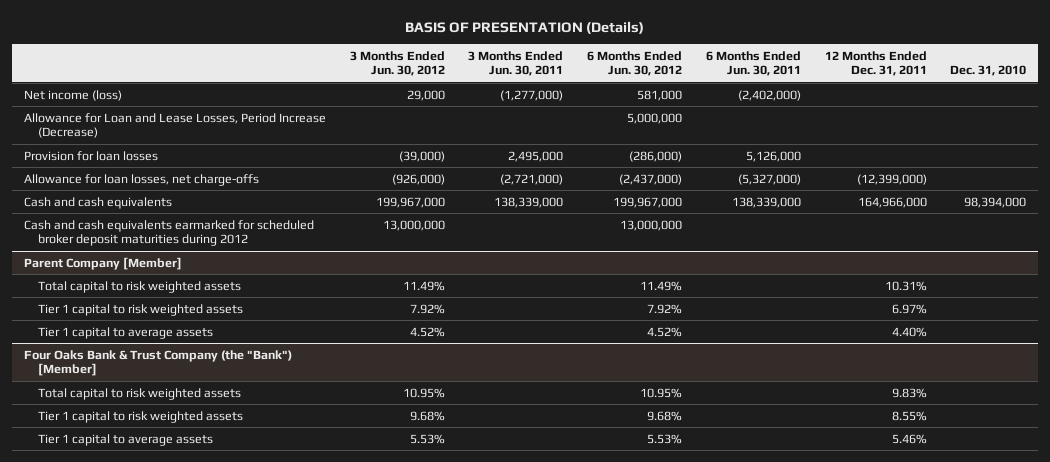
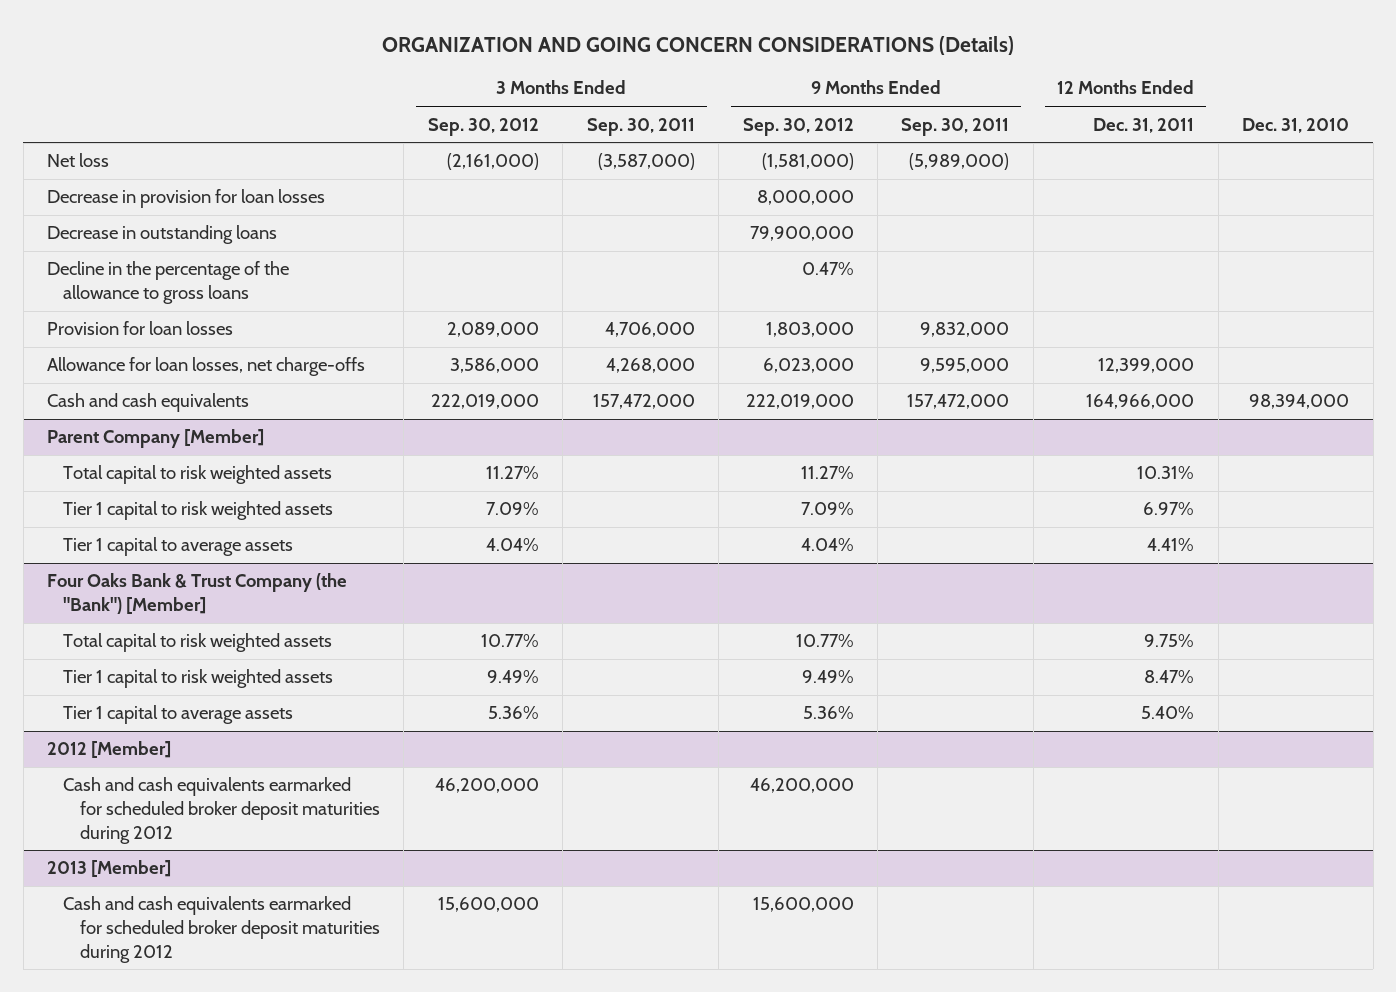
- BASIS OF PRESENTATION (Details)
+ ORGANIZATION AND GOING CONCERN CONSIDERATIONS (Details)
- | 3 Months Ended Jun. 30, 2012 | 3 Months Ended Jun. 30, 2011 | 6 Months Ended Jun. 30, 2012 | 6 Months Ended Jun. 30, 2011 | 12 Months Ended Dec. 31, 2011 | Dec. 31, 2010
+ | 3 Months Ended Sep. 30, 2012 | 3 Months Ended Sep. 30, 2011 | 9 Months Ended Sep. 30, 2012 | 9 Months Ended Sep. 30, 2011 | 12 Months Ended Dec. 31, 2011 | Dec. 31, 2010
- Net income (loss) | 29,000 | (1,277,000) | 581,000 | (2,402,000) | |
- Allowance for Loan and Lease Losses, Period Increase (Decrease) | | | 5,000,000 | | |
+ Net loss | (2,161,000) | (3,587,000) | (1,581,000) | (5,989,000) | |
+ Decrease in provision for loan losses | | | 8,000,000 | | |
+ Decrease in outstanding loans | | | 79,900,000 | | |
+ Decline in the percentage of the allowance to gross loans | | | 0.47% | | |
- Allowance for loan losses, net charge-offs | (926,000) | (2,721,000) | (2,437,000) | (5,327,000) | (12,399,000) |
+ Allowance for loan losses, net charge-offs | 3,586,000 | 4,268,000 | 6,023,000 | 9,595,000 | 12,399,000 |
- Cash and cash equivalents earmarked for scheduled broker deposit maturities during 2012 | 13,000,000 | | 13,000,000 | | |
@ Parent Company [Member]
- Tier 1 capital to average assets | 4.52% | | 4.52% | | 4.40% |
+ Tier 1 capital to average assets | 4.04% | | 4.04% | | 4.41% |
@ Four Oaks Bank & Trust Company (the "Bank") [Member]
- Total capital to risk weighted assets | 10.95% | | 10.95% | | 9.83% |
- Tier 1 capital to risk weighted assets | 9.68% | | 9.68% | | 8.55% |
- Tier 1 capital to average assets | 5.53% | | 5.53% | | 5.46% |
+ Total capital to risk weighted assets | 10.77% | | 10.77% | | 9.75% |
+ Tier 1 capital to risk weighted assets | 9.49% | | 9.49% | | 8.47% |
+ Tier 1 capital to average assets | 5.36% | | 5.36% | | 5.40% |
+ 2012 [Member]
+ Cash and cash equivalents earmarked for scheduled broker deposit maturities during 2012 | 46,200,000 | | 46,200,000 | | |
+ 2013 [Member]
+ Cash and cash equivalents earmarked for scheduled broker deposit maturities during 2012 | 15,600,000 | | 15,600,000 | | |

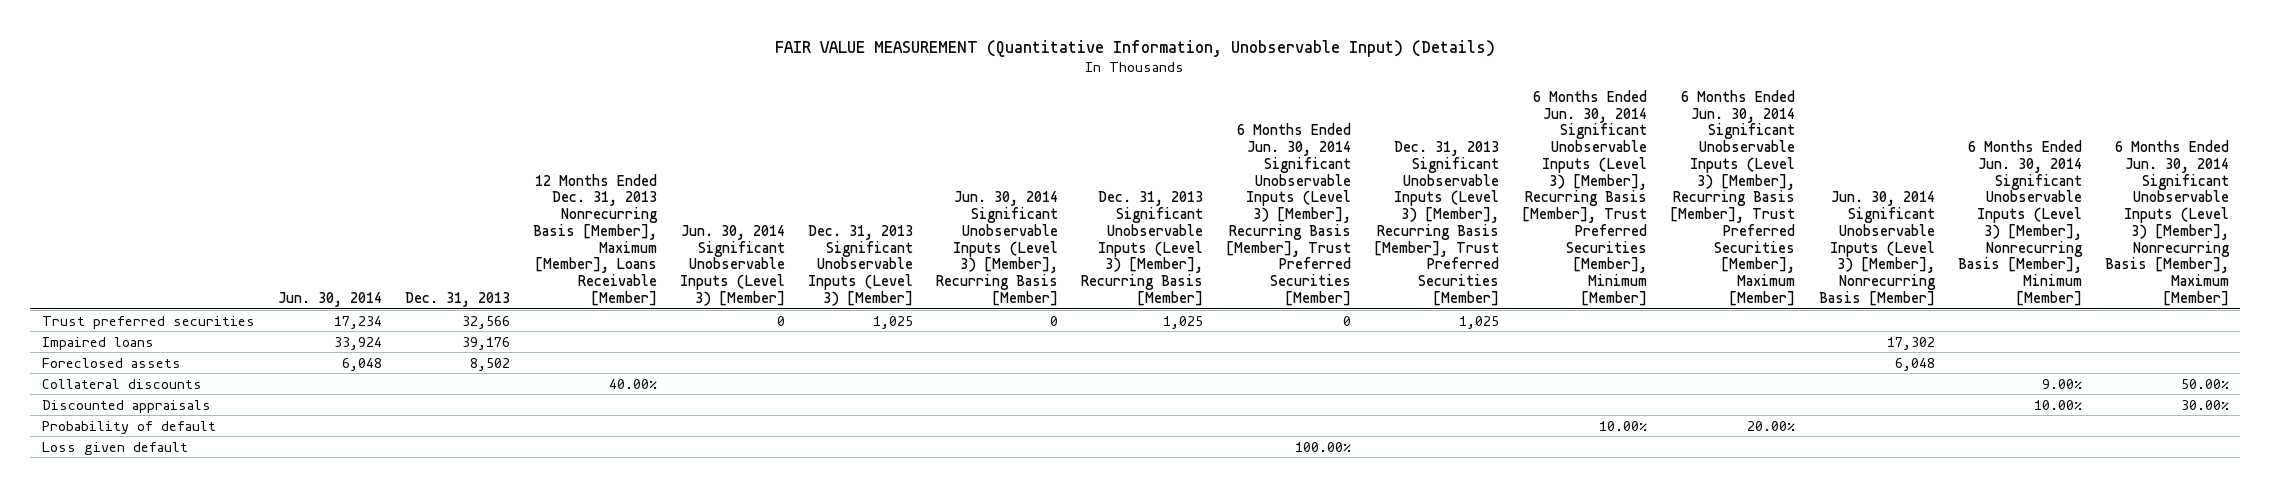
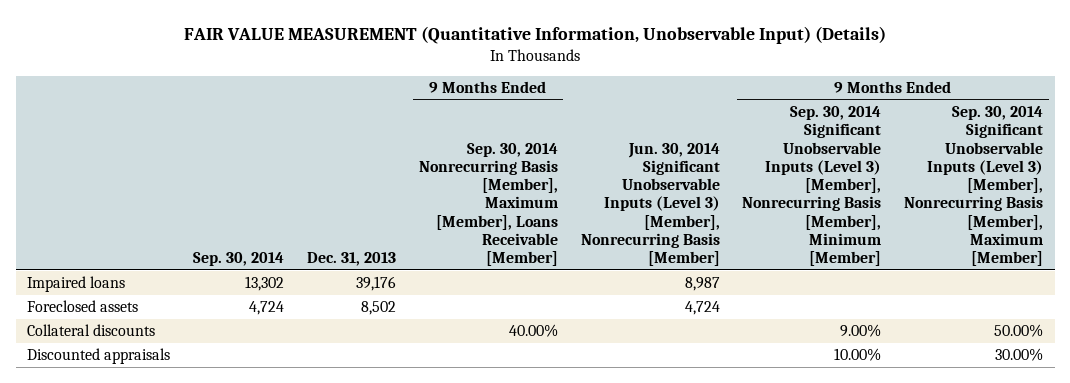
- | Jun. 30, 2014 | Dec. 31, 2013 | 12 Months Ended Dec. 31, 2013 Nonrecurring Basis [Member], Maximum [Member], Loans Receivable [Member] | Jun. 30, 2014 Significant Unobservable Inputs (Level 3) [Member] | Dec. 31, 2013 Significant Unobservable Inputs (Level 3) [Member] | Jun. 30, 2014 Significant Unobservable Inputs (Level 3) [Member], Recurring Basis [Member] | Dec. 31, 2013 Significant Unobservable Inputs (Level 3) [Member], Recurring Basis [Member] | 6 Months Ended Jun. 30, 2014 Significant Unobservable Inputs (Level 3) [Member], Recurring Basis [Member], Trust Preferred Securities [Member] | Dec. 31, 2013 Significant Unobservable Inputs (Level 3) [Member], Recurring Basis [Member], Trust Preferred Securities [Member] | 6 Months Ended Jun. 30, 2014 Significant Unobservable Inputs (Level 3) [Member], Recurring Basis [Member], Trust Preferred Securities [Member], Minimum [Member] | 6 Months Ended Jun. 30, 2014 Significant Unobservable Inputs (Level 3) [Member], Recurring Basis [Member], Trust Preferred Securities [Member], Maximum [Member] | Jun. 30, 2014 Significant Unobservable Inputs (Level 3) [Member], Nonrecurring Basis [Member] | 6 Months Ended Jun. 30, 2014 Significant Unobservable Inputs (Level 3) [Member], Nonrecurring Basis [Member], Minimum [Member] | 6 Months Ended Jun. 30, 2014 Significant Unobservable Inputs (Level 3) [Member], Nonrecurring Basis [Member], Maximum [Member]
+ | Sep. 30, 2014 | Dec. 31, 2013 | 9 Months Ended Sep. 30, 2014 Nonrecurring Basis [Member], Maximum [Member], Loans Receivable [Member] | Jun. 30, 2014 Significant Unobservable Inputs (Level 3) [Member], Nonrecurring Basis [Member] | 9 Months Ended Sep. 30, 2014 Significant Unobservable Inputs (Level 3) [Member], Nonrecurring Basis [Member], Minimum [Member] | 9 Months Ended Sep. 30, 2014 Significant Unobservable Inputs (Level 3) [Member], Nonrecurring Basis [Member], Maximum [Member]
- Trust preferred securities | 17,234 | 32,566 | | 0 | 1,025 | 0 | 1,025 | 0 | 1,025 | | | | |
- Impaired loans | 33,924 | 39,176 | | | | | | | | | | 17,302 | |
- Foreclosed assets | 6,048 | 8,502 | | | | | | | | | | 6,048 | |
+ Impaired loans | 13,302 | 39,176 | | 8,987 | |
+ Foreclosed assets | 4,724 | 8,502 | | 4,724 | |
- Probability of default | | | | | | | | | | 10.00% | 20.00% | | |
- Loss given default | | | | | | | | 100.00% | | | | | |

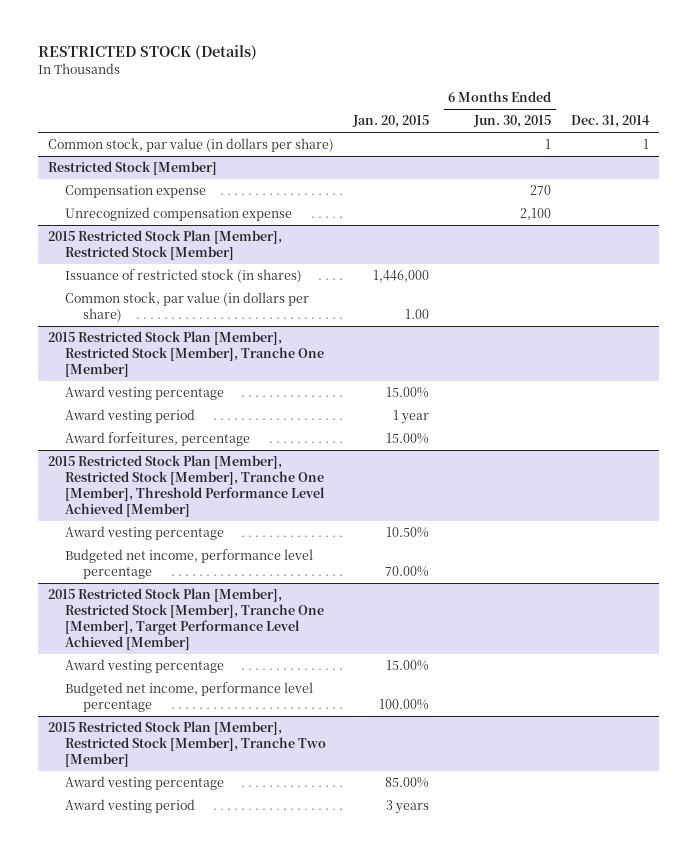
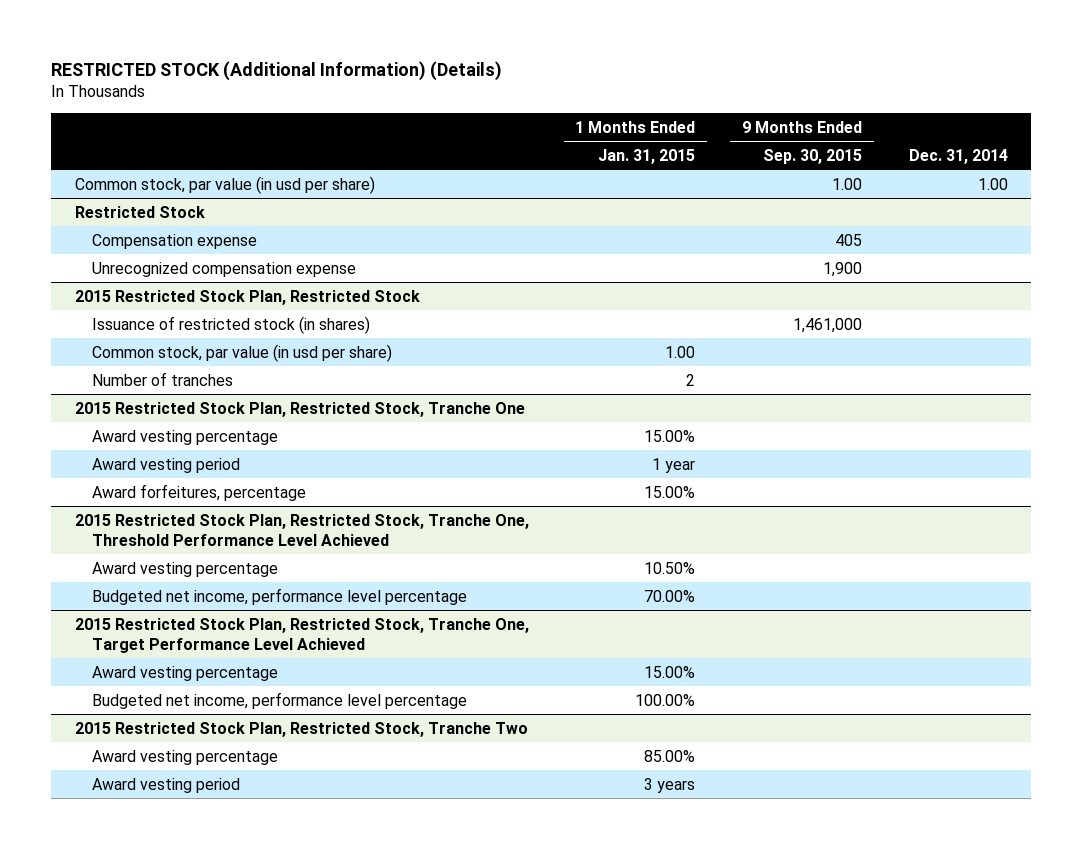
- RESTRICTED STOCK (Details)
+ RESTRICTED STOCK (Additional Information) (Details)
- | Jan. 20, 2015 | 6 Months Ended Jun. 30, 2015 | Dec. 31, 2014
+ | 1 Months Ended Jan. 31, 2015 | 9 Months Ended Sep. 30, 2015 | Dec. 31, 2014
- Common stock, par value (in dollars per share) | | 1 | 1
- Restricted Stock [Member]
+ Common stock, par value (in usd per share) | | 1.00 | 1.00
+ Restricted Stock
- 2015 Restricted Stock Plan [Member], Restricted Stock [Member]
+ 2015 Restricted Stock Plan, Restricted Stock
- Common stock, par value (in dollars per share) | 1.00 | |
- 2015 Restricted Stock Plan [Member], Restricted Stock [Member], Tranche One [Member]
+ Common stock, par value (in usd per share) | 1.00 | |
+ Number of tranches | 2 | |
+ 2015 Restricted Stock Plan, Restricted Stock, Tranche One
- 2015 Restricted Stock Plan [Member], Restricted Stock [Member], Tranche One [Member], Threshold Performance Level Achieved [Member]
+ 2015 Restricted Stock Plan, Restricted Stock, Tranche One, Threshold Performance Level Achieved
- 2015 Restricted Stock Plan [Member], Restricted Stock [Member], Tranche One [Member], Target Performance Level Achieved [Member]
+ 2015 Restricted Stock Plan, Restricted Stock, Tranche One, Target Performance Level Achieved
- 2015 Restricted Stock Plan [Member], Restricted Stock [Member], Tranche Two [Member]
+ 2015 Restricted Stock Plan, Restricted Stock, Tranche Two

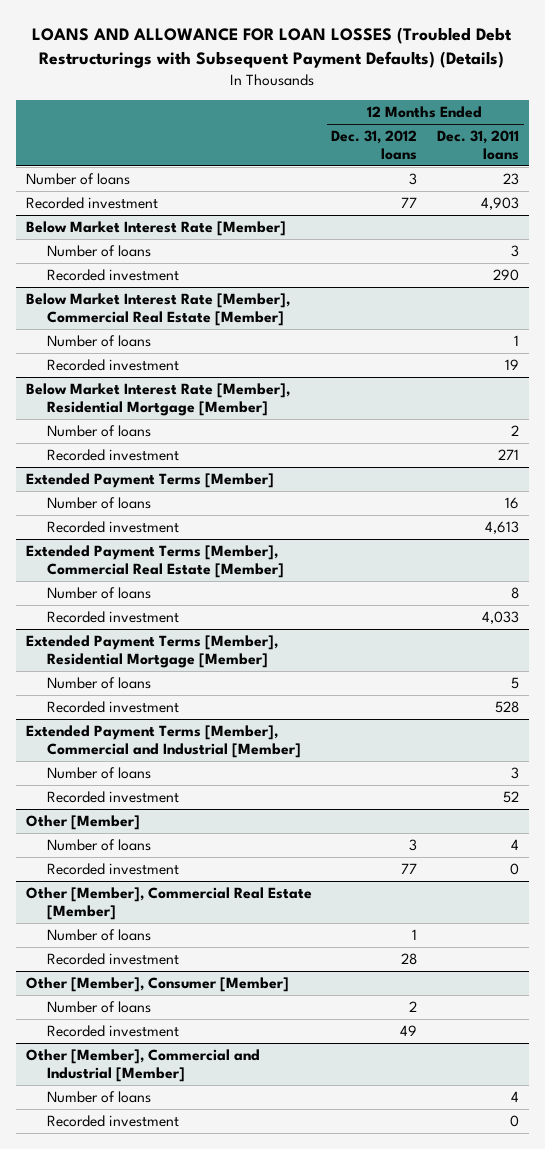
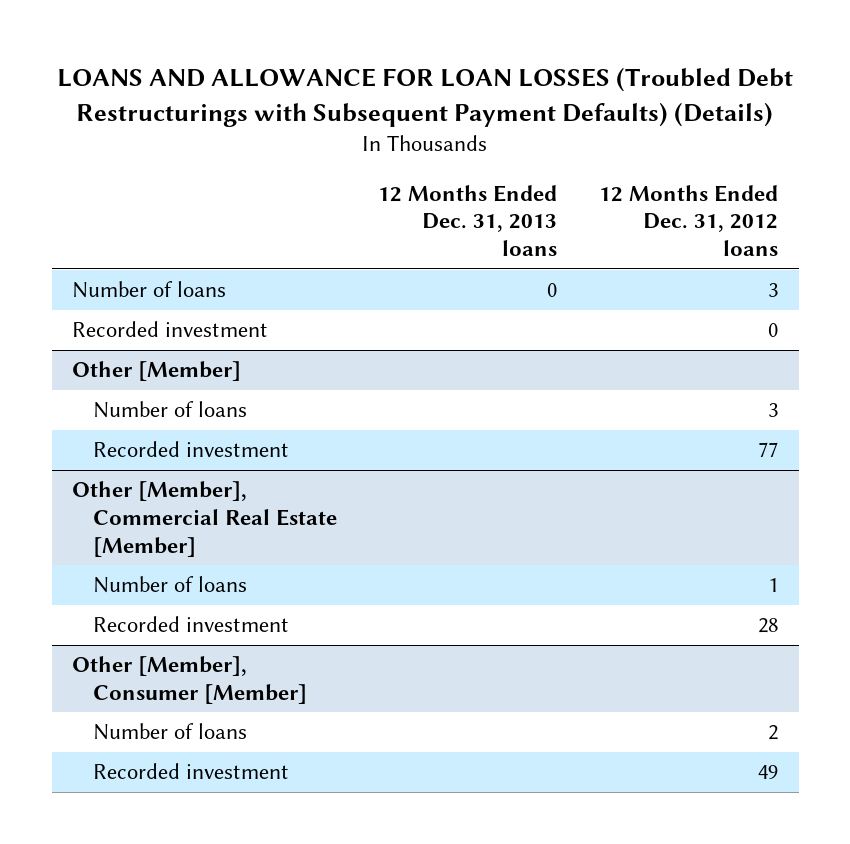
- | 12 Months Ended Dec. 31, 2012 loans | 12 Months Ended Dec. 31, 2011 loans
+ | 12 Months Ended Dec. 31, 2013 loans | 12 Months Ended Dec. 31, 2012 loans
- Recorded investment | 77 | 4,903
- Below Market Interest Rate [Member]
- Number of loans | | 3
- Recorded investment | | 290
- Below Market Interest Rate [Member], Commercial Real Estate [Member]
- Number of loans | | 1
- Recorded investment | | 19
- Below Market Interest Rate [Member], Residential Mortgage [Member]
- Number of loans | | 2
- Recorded investment | | 271
- Extended Payment Terms [Member]
- Number of loans | | 16
- Recorded investment | | 4,613
- Extended Payment Terms [Member], Commercial Real Estate [Member]
- Number of loans | | 8
- Recorded investment | | 4,033
- Extended Payment Terms [Member], Residential Mortgage [Member]
- Number of loans | | 5
- Recorded investment | | 528
- Extended Payment Terms [Member], Commercial and Industrial [Member]
- Number of loans | | 3
- Recorded investment | | 52
+ Recorded investment | | 0
- Other [Member], Commercial and Industrial [Member]
- Number of loans | | 4
- Recorded investment | | 0

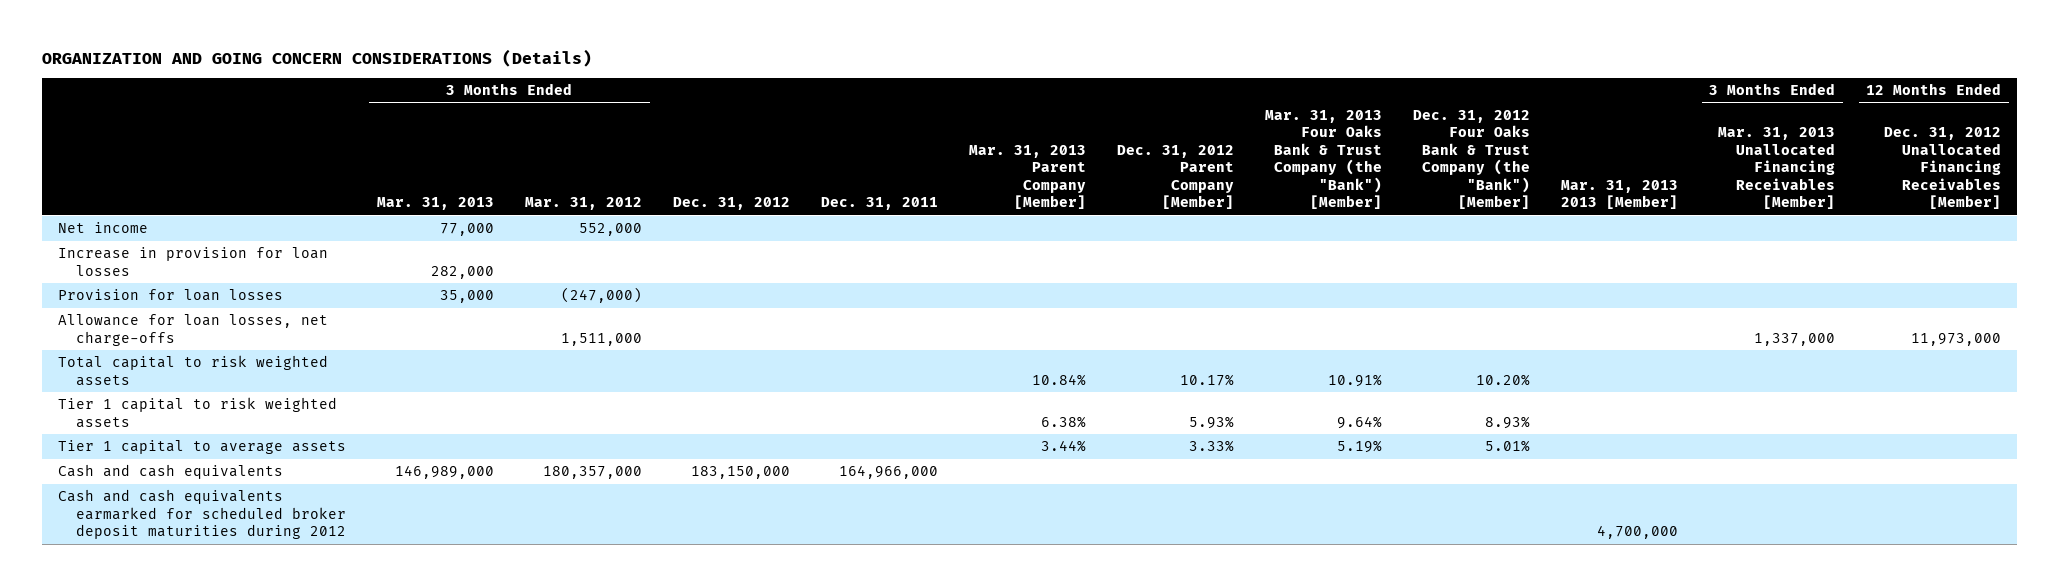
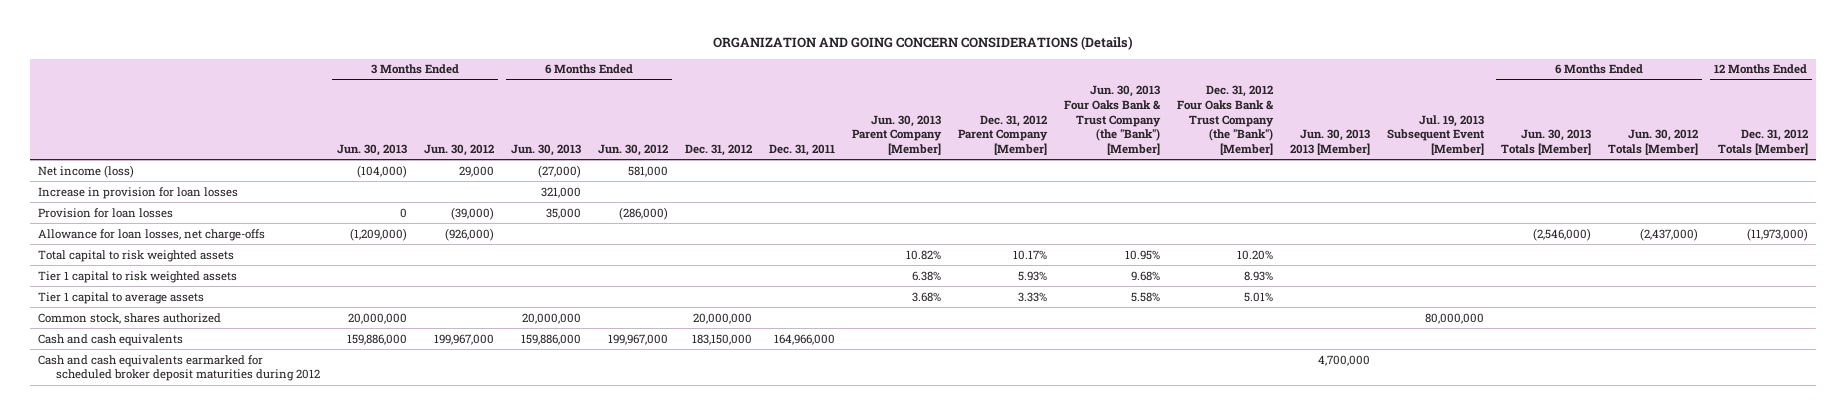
- | 3 Months Ended Mar. 31, 2013 | 3 Months Ended Mar. 31, 2012 | Dec. 31, 2012 | Dec. 31, 2011 | Mar. 31, 2013 Parent Company [Member] | Dec. 31, 2012 Parent Company [Member] | Mar. 31, 2013 Four Oaks Bank & Trust Company (the "Bank") [Member] | Dec. 31, 2012 Four Oaks Bank & Trust Company (the "Bank") [Member] | Mar. 31, 2013 2013 [Member] | 3 Months Ended Mar. 31, 2013 Unallocated Financing Receivables [Member] | 12 Months Ended Dec. 31, 2012 Unallocated Financing Receivables [Member]
+ | 3 Months Ended Jun. 30, 2013 | 3 Months Ended Jun. 30, 2012 | 6 Months Ended Jun. 30, 2013 | 6 Months Ended Jun. 30, 2012 | Dec. 31, 2012 | Dec. 31, 2011 | Jun. 30, 2013 Parent Company [Member] | Dec. 31, 2012 Parent Company [Member] | Jun. 30, 2013 Four Oaks Bank & Trust Company (the "Bank") [Member] | Dec. 31, 2012 Four Oaks Bank & Trust Company (the "Bank") [Member] | Jun. 30, 2013 2013 [Member] | Jul. 19, 2013 Subsequent Event [Member] | 6 Months Ended Jun. 30, 2013 Totals [Member] | 6 Months Ended Jun. 30, 2012 Totals [Member] | 12 Months Ended Dec. 31, 2012 Totals [Member]
- Net income | 77,000 | 552,000 | | | | | | | | |
+ Net income (loss) | (104,000) | 29,000 | (27,000) | 581,000 | | | | | | | | | | |
+ Common stock, shares authorized | 20,000,000 | | 20,000,000 | | 20,000,000 | | | | | | | 80,000,000 | | |

